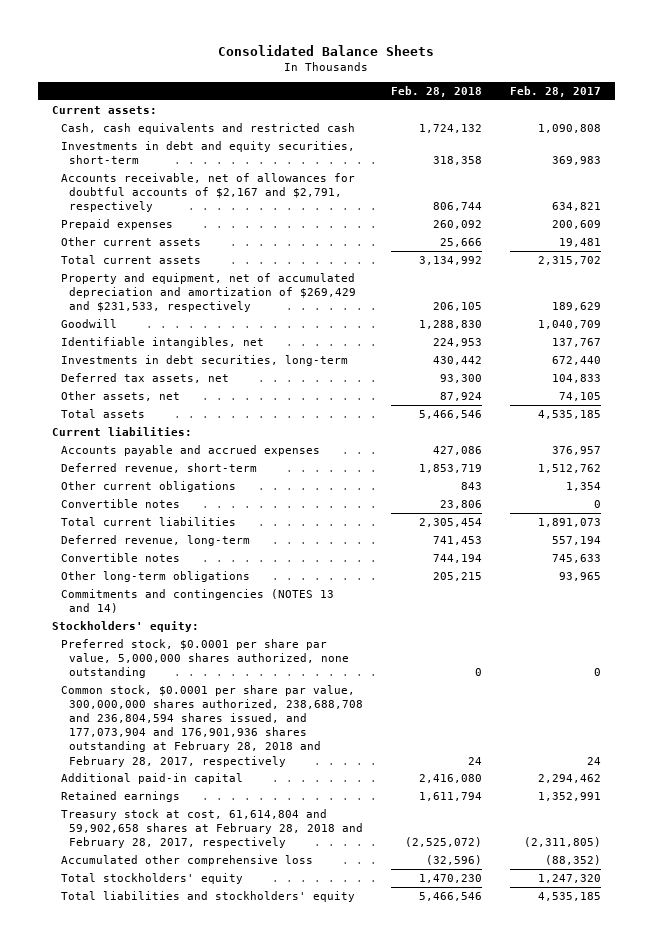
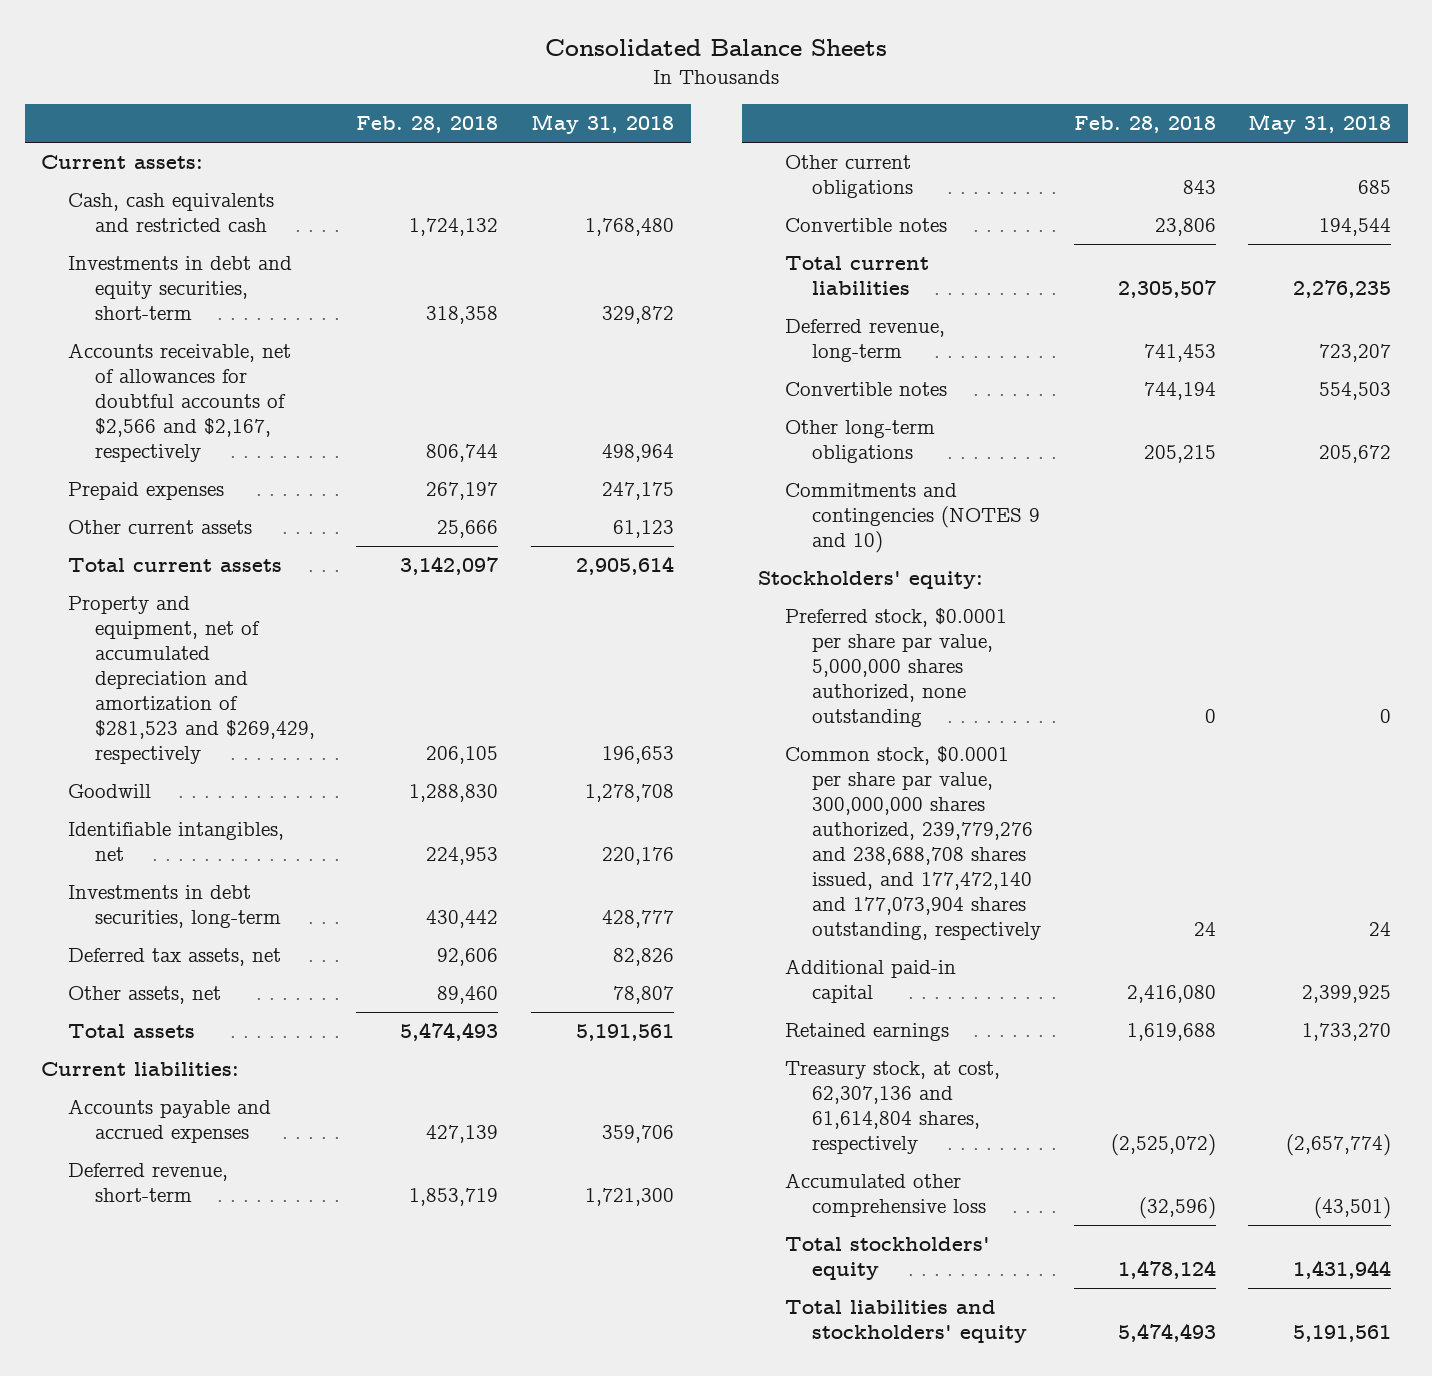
- | Feb. 28, 2018 | Feb. 28, 2017
+ | Feb. 28, 2018 | May 31, 2018
- Accounts receivable, net of allowances for doubtful accounts of $2,167 and $2,791, respectively | 806,744 | 634,821
- Prepaid expenses | 260,092 | 200,609
+ Accounts receivable, net of allowances for doubtful accounts of $2,566 and $2,167, respectively | 806,744 | 498,964
+ Prepaid expenses | 267,197 | 247,175
- Total current assets | 3,134,992 | 2,315,702
- Property and equipment, net of accumulated depreciation and amortization of $269,429 and $231,533, respectively | 206,105 | 189,629
+ Total current assets | 3,142,097 | 2,905,614
+ Property and equipment, net of accumulated depreciation and amortization of $281,523 and $269,429, respectively | 206,105 | 196,653
- Deferred tax assets, net | 93,300 | 104,833
- Other assets, net | 87,924 | 74,105
- Total assets | 5,466,546 | 4,535,185
+ Deferred tax assets, net | 92,606 | 82,826
+ Other assets, net | 89,460 | 78,807
+ Total assets | 5,474,493 | 5,191,561
- Accounts payable and accrued expenses | 427,086 | 376,957
+ Accounts payable and accrued expenses | 427,139 | 359,706
- Total current liabilities | 2,305,454 | 1,891,073
+ Total current liabilities | 2,305,507 | 2,276,235
- Commitments and contingencies (NOTES 13 and 14)
+ Commitments and contingencies (NOTES 9 and 10)
- Common stock, $0.0001 per share par value, 300,000,000 shares authorized, 238,688,708 and 236,804,594 shares issued, and 177,073,904 and 176,901,936 shares outstanding at February 28, 2018 and February 28, 2017, respectively | 24 | 24
+ Common stock, $0.0001 per share par value, 300,000,000 shares authorized, 239,779,276 and 238,688,708 shares issued, and 177,472,140 and 177,073,904 shares outstanding, respectively | 24 | 24
- Retained earnings | 1,611,794 | 1,352,991
- Treasury stock at cost, 61,614,804 and 59,902,658 shares at February 28, 2018 and February 28, 2017, respectively | (2,525,072) | (2,311,805)
+ Retained earnings | 1,619,688 | 1,733,270
+ Treasury stock, at cost, 62,307,136 and 61,614,804 shares, respectively | (2,525,072) | (2,657,774)
- Total stockholders' equity | 1,470,230 | 1,247,320
- Total liabilities and stockholders' equity | 5,466,546 | 4,535,185
+ Total stockholders' equity | 1,478,124 | 1,431,944
+ Total liabilities and stockholders' equity | 5,474,493 | 5,191,561

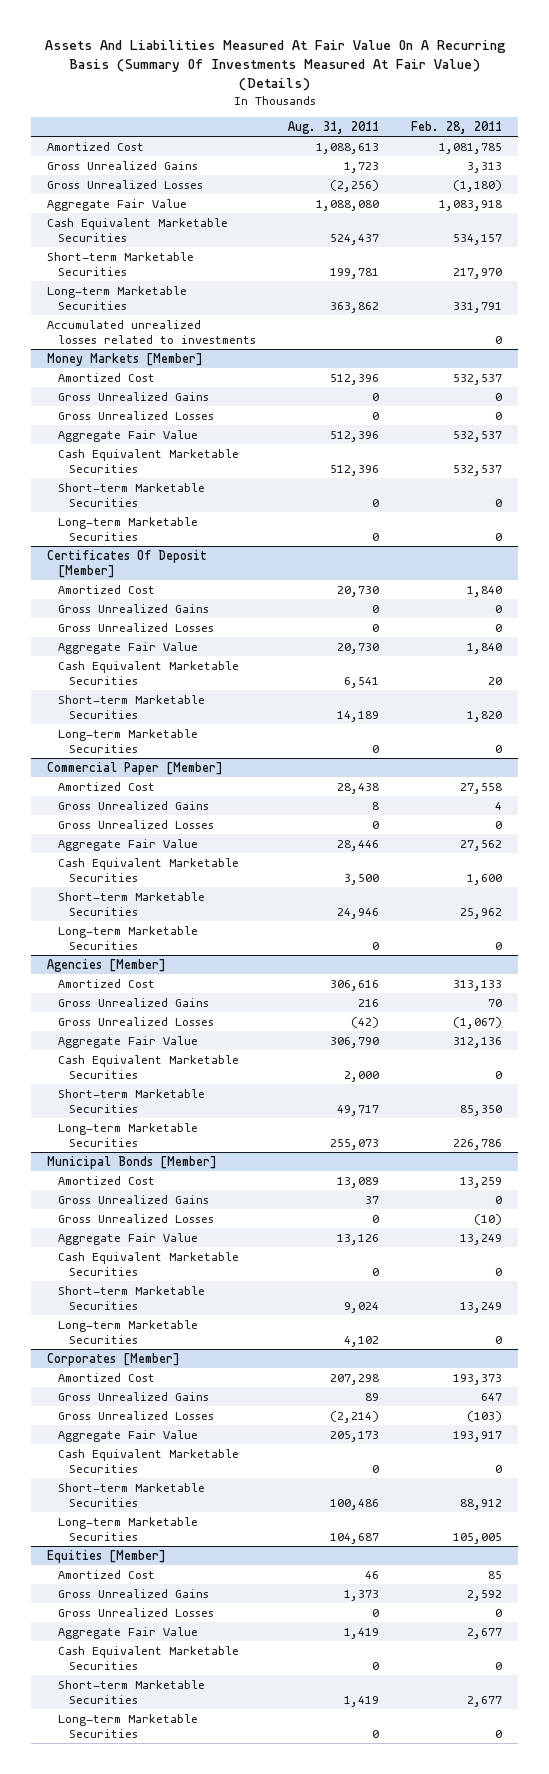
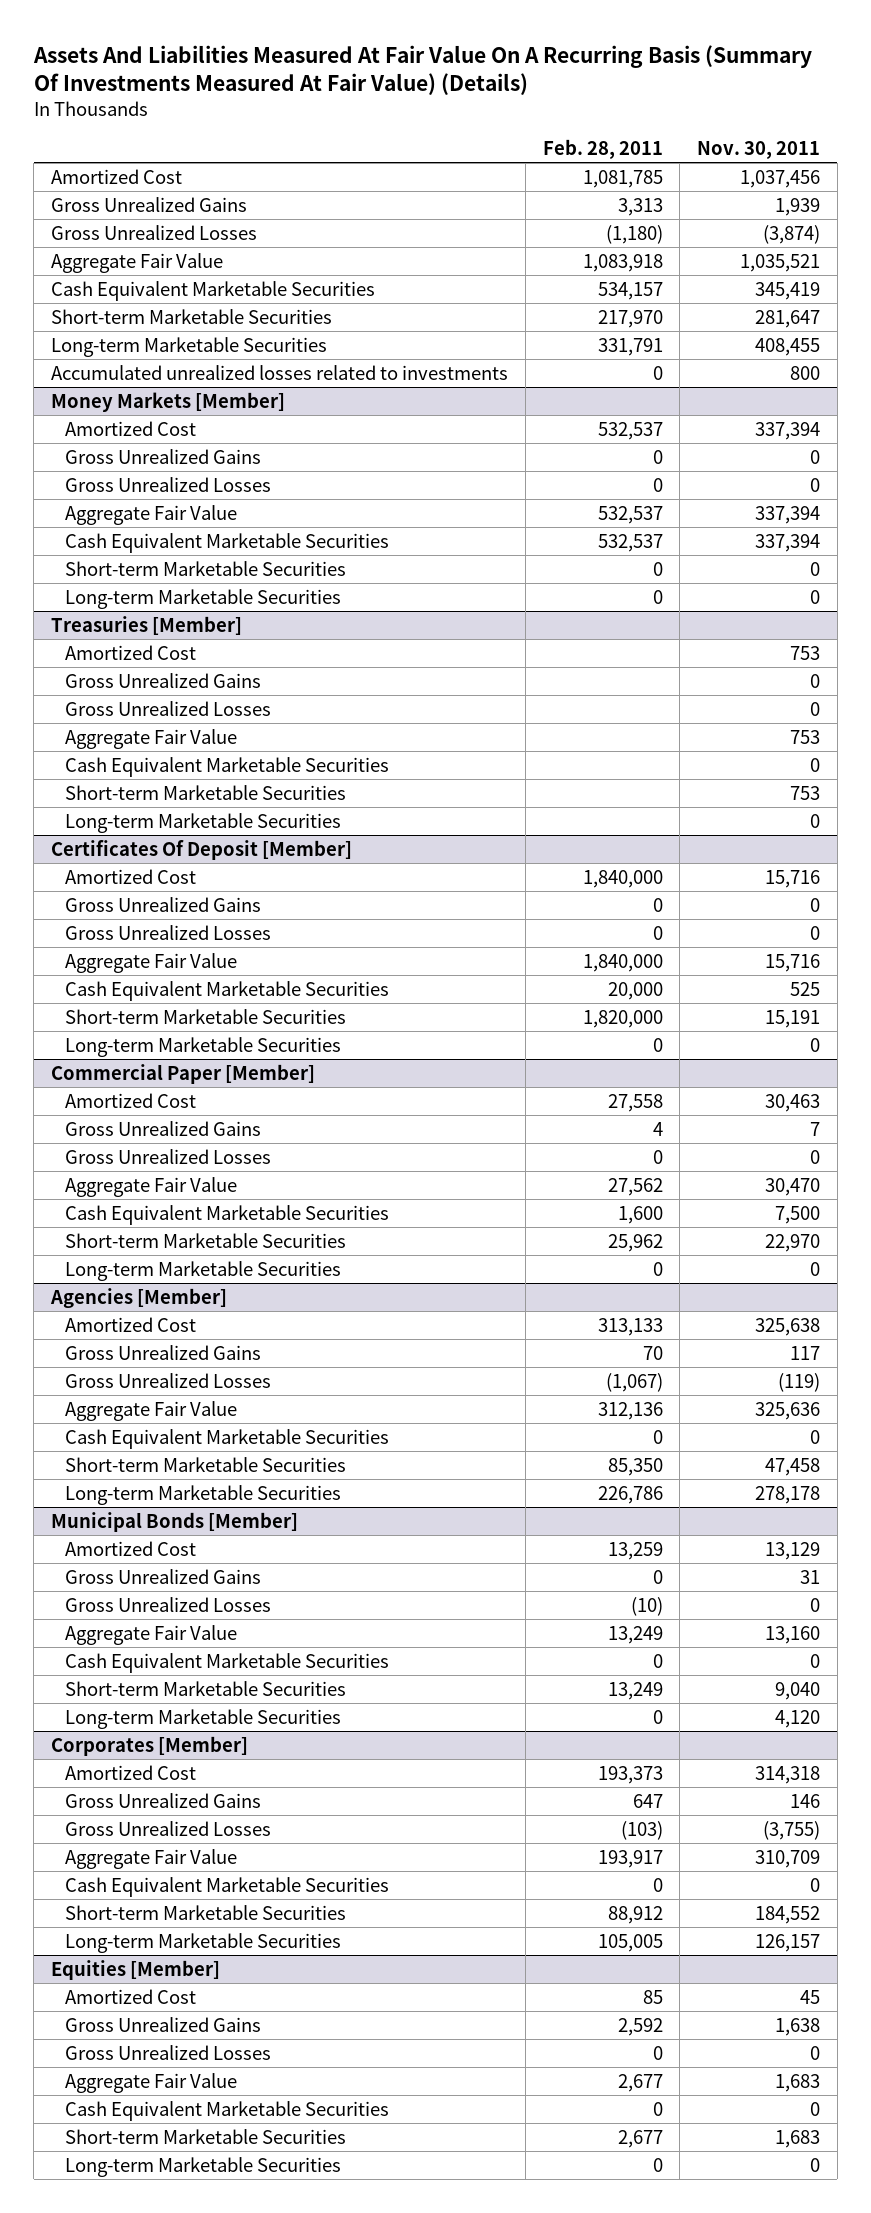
- | Aug. 31, 2011 | Feb. 28, 2011
+ | Feb. 28, 2011 | Nov. 30, 2011
+ Treasuries [Member]
+ Amortized Cost | | 753
+ Gross Unrealized Gains | | 0
+ Gross Unrealized Losses | | 0
+ Aggregate Fair Value | | 753
+ Cash Equivalent Marketable Securities | | 0
+ Short-term Marketable Securities | | 753
+ Long-term Marketable Securities | | 0
@ Certificates Of Deposit [Member]
- Amortized Cost | 20,730 | 1,840
+ Amortized Cost | 1,840,000 | 15,716
- Aggregate Fair Value | 20,730 | 1,840
- Cash Equivalent Marketable Securities | 6,541 | 20
- Short-term Marketable Securities | 14,189 | 1,820
+ Aggregate Fair Value | 1,840,000 | 15,716
+ Cash Equivalent Marketable Securities | 20,000 | 525
+ Short-term Marketable Securities | 1,820,000 | 15,191

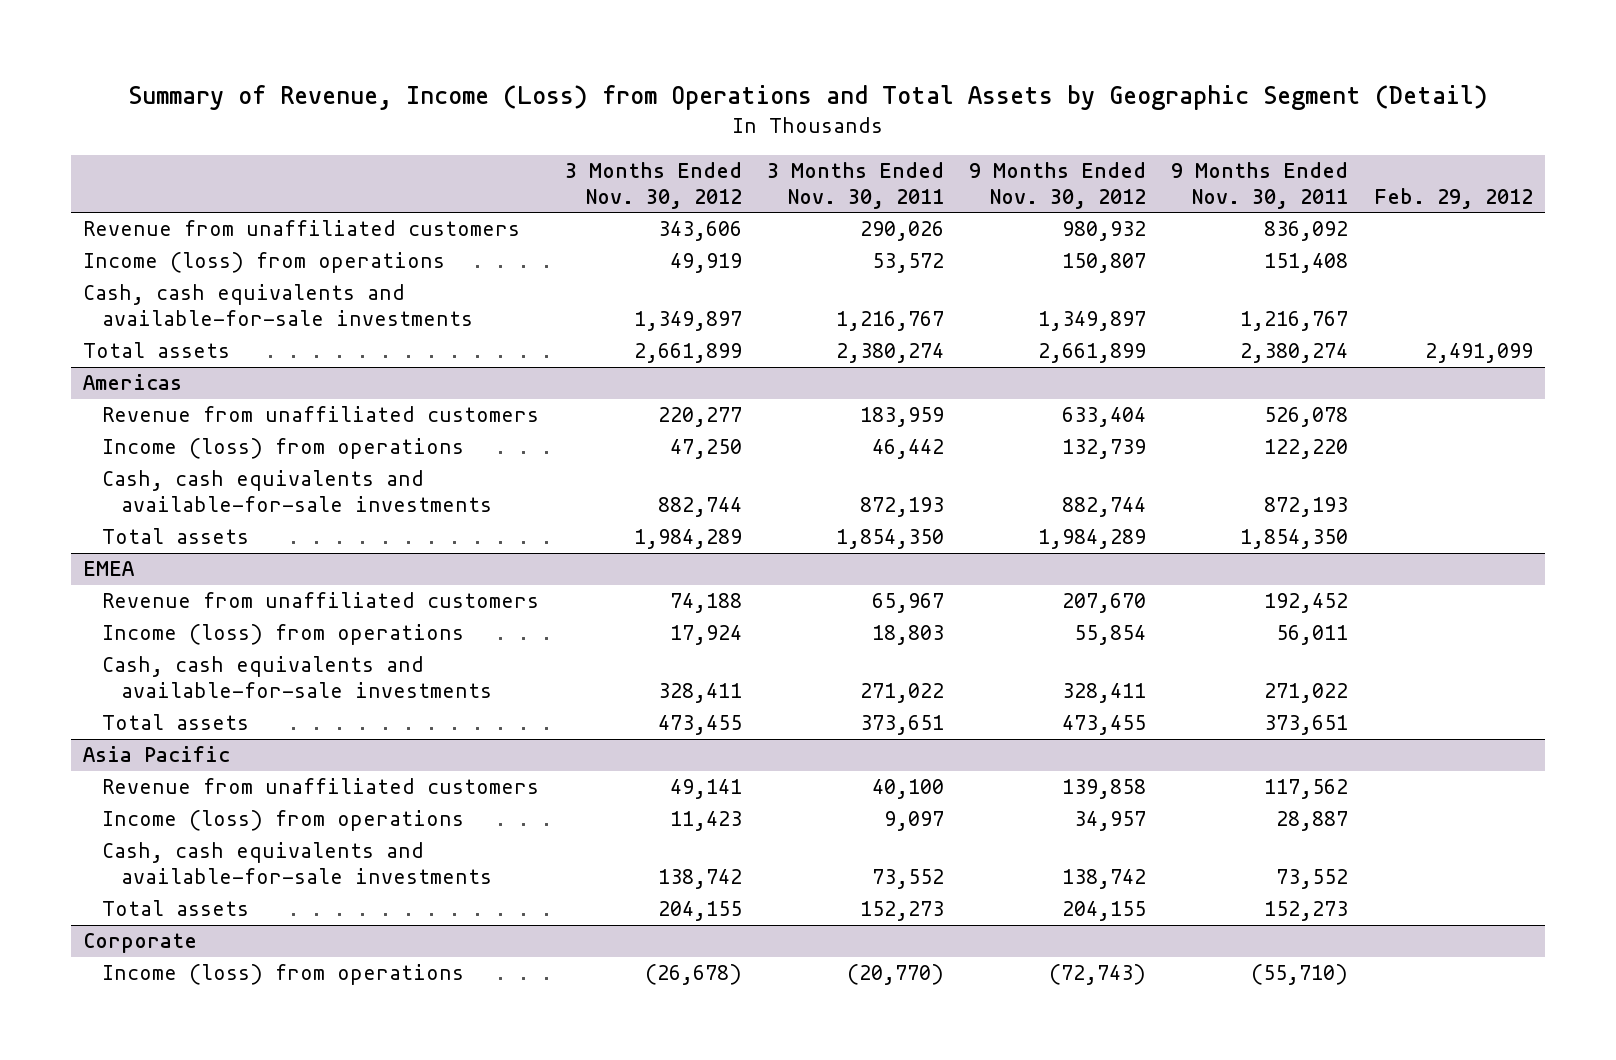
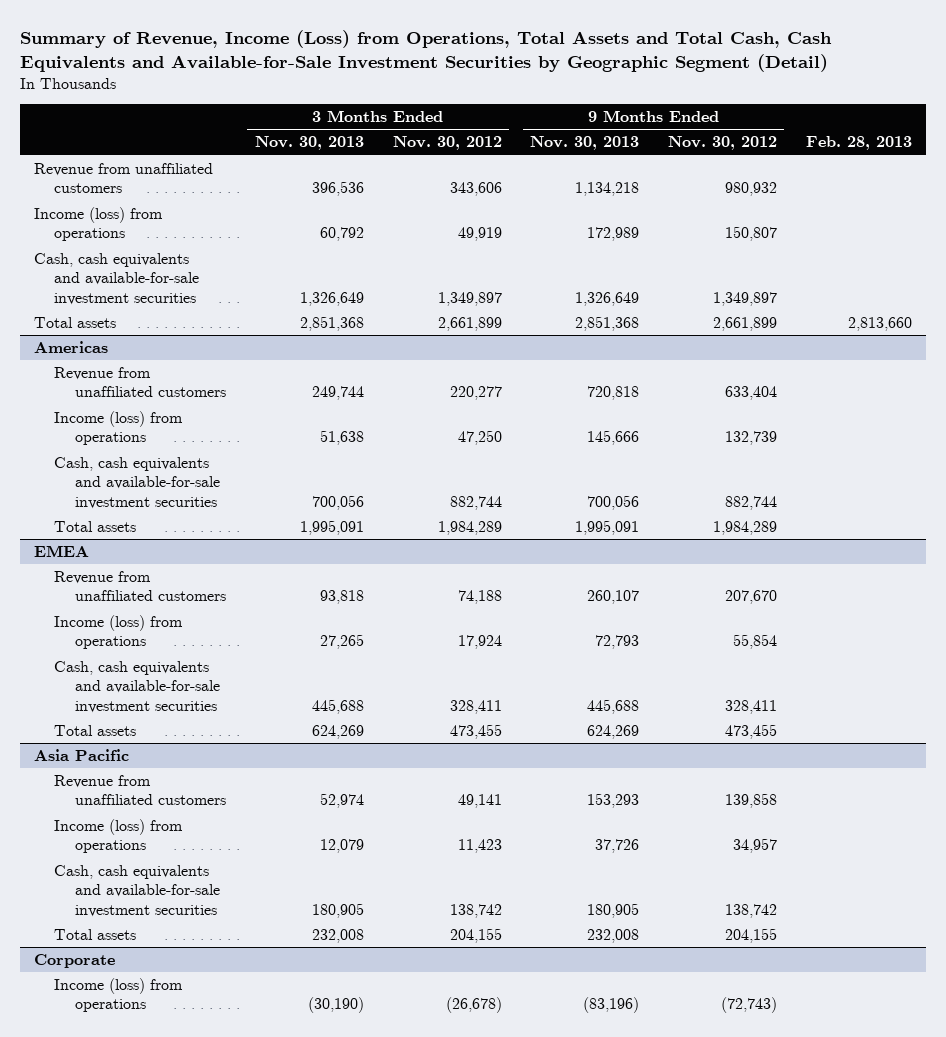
- Summary of Revenue, Income (Loss) from Operations and Total Assets by Geographic Segment (Detail)
+ Summary of Revenue, Income (Loss) from Operations, Total Assets and Total Cash, Cash Equivalents and Available-for-Sale Investment Securities by Geographic Segment (Detail)
- | 3 Months Ended Nov. 30, 2012 | 3 Months Ended Nov. 30, 2011 | 9 Months Ended Nov. 30, 2012 | 9 Months Ended Nov. 30, 2011 | Feb. 29, 2012
+ | 3 Months Ended Nov. 30, 2013 | 3 Months Ended Nov. 30, 2012 | 9 Months Ended Nov. 30, 2013 | 9 Months Ended Nov. 30, 2012 | Feb. 28, 2013
- Cash, cash equivalents and available-for-sale investments | 1,349,897 | 1,216,767 | 1,349,897 | 1,216,767 |
+ Cash, cash equivalents and available-for-sale investment securities | 1,326,649 | 1,349,897 | 1,326,649 | 1,349,897 |
@ Americas
- Cash, cash equivalents and available-for-sale investments | 882,744 | 872,193 | 882,744 | 872,193 |
+ Cash, cash equivalents and available-for-sale investment securities | 700,056 | 882,744 | 700,056 | 882,744 |
@ EMEA
- Cash, cash equivalents and available-for-sale investments | 328,411 | 271,022 | 328,411 | 271,022 |
+ Cash, cash equivalents and available-for-sale investment securities | 445,688 | 328,411 | 445,688 | 328,411 |
@ Asia Pacific
- Cash, cash equivalents and available-for-sale investments | 138,742 | 73,552 | 138,742 | 73,552 |
+ Cash, cash equivalents and available-for-sale investment securities | 180,905 | 138,742 | 180,905 | 138,742 |

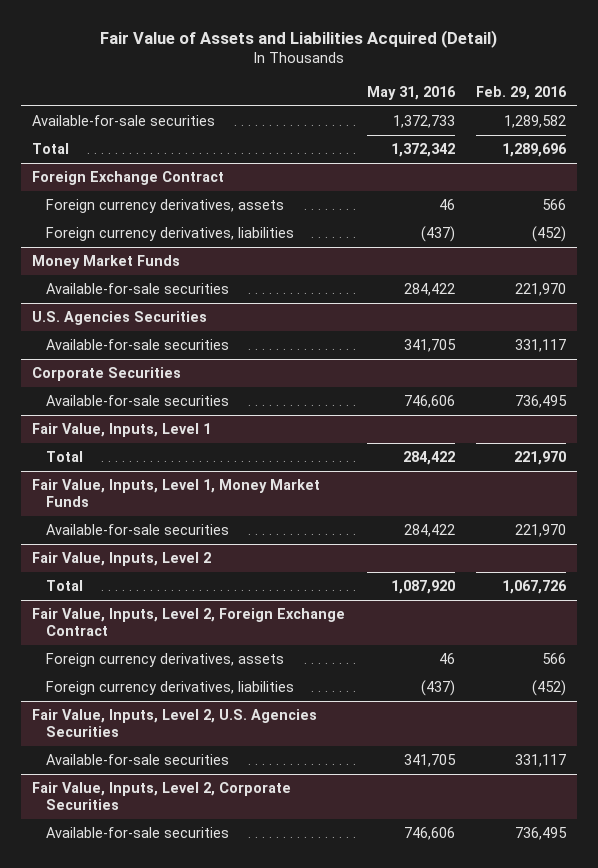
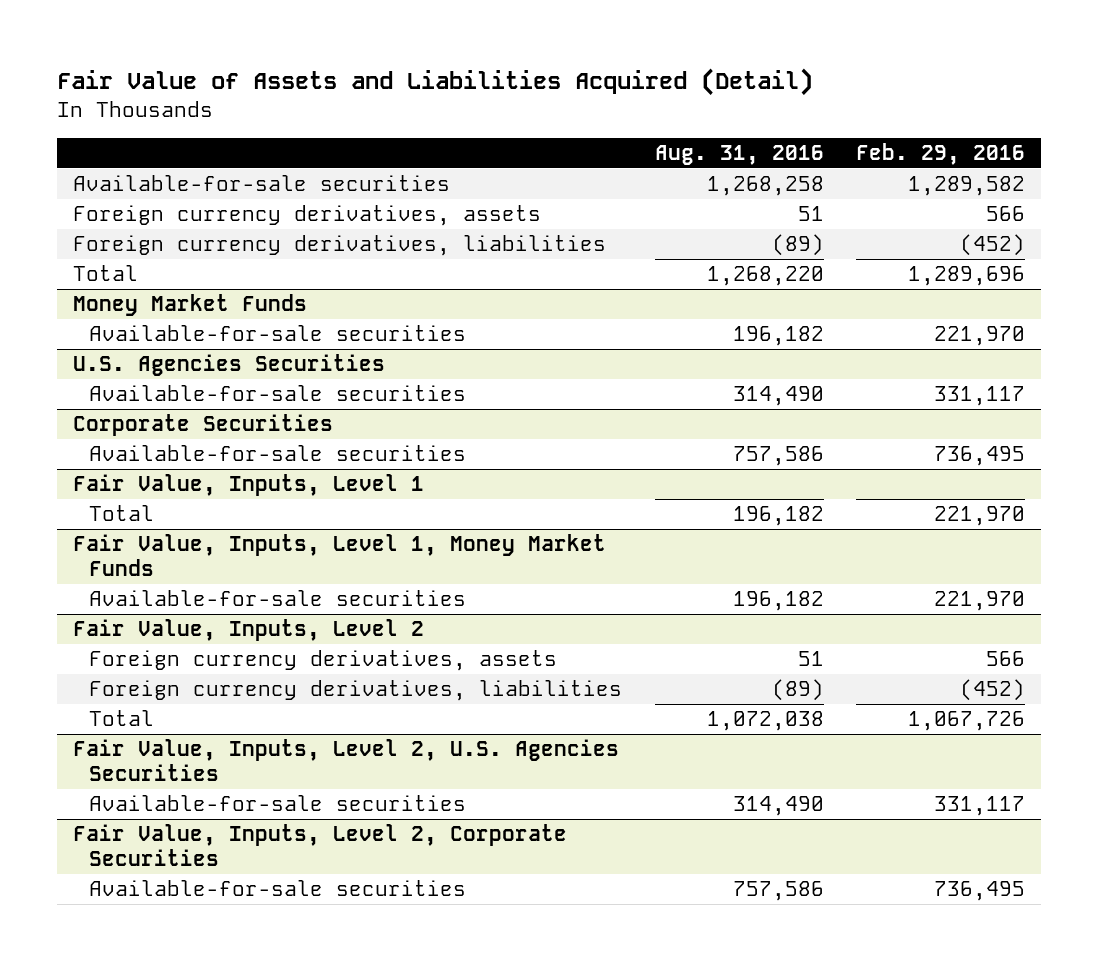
- | May 31, 2016 | Feb. 29, 2016
+ | Aug. 31, 2016 | Feb. 29, 2016
- Foreign Exchange Contract
moved down: Total | 1,268,220 | 1,289,696
- Fair Value, Inputs, Level 2, Foreign Exchange Contract
@ Fair Value, Inputs, Level 2
moved down: Total | 1,072,038 | 1,067,726

